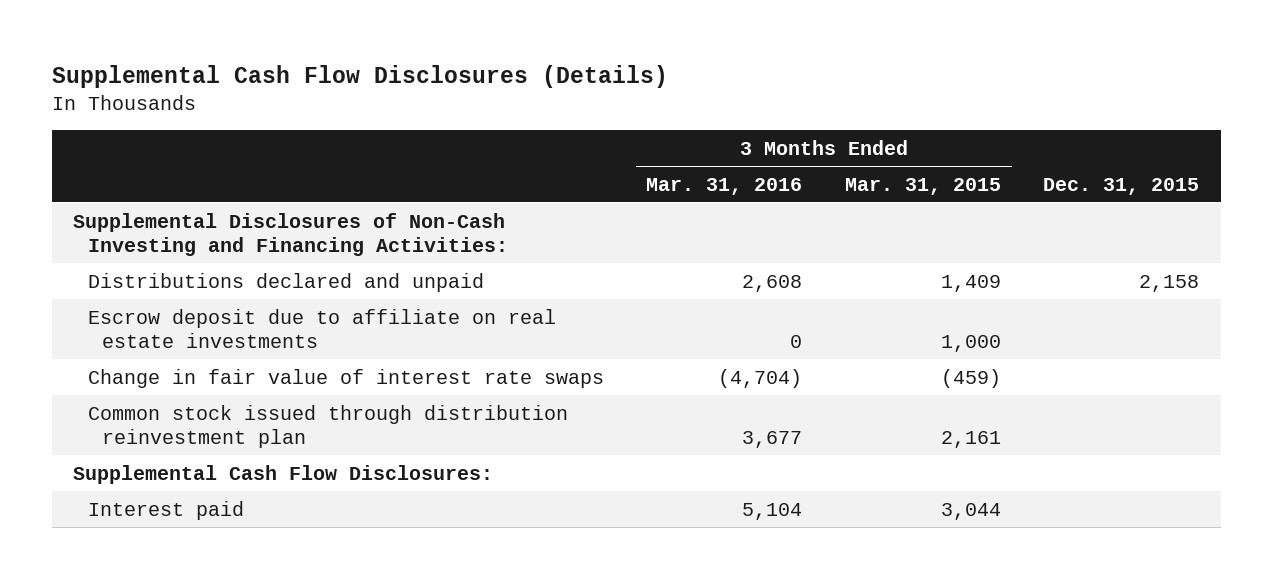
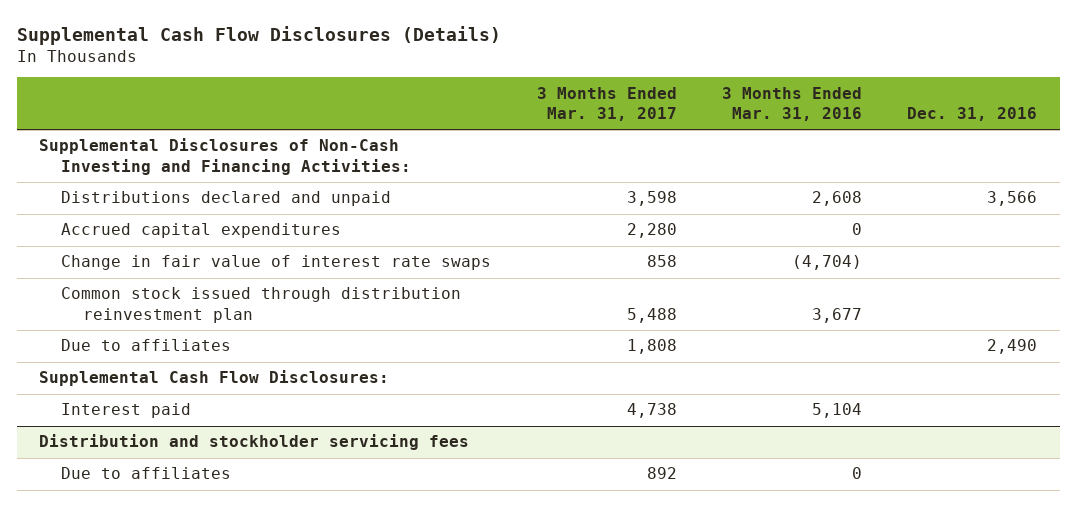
- | 3 Months Ended Mar. 31, 2016 | 3 Months Ended Mar. 31, 2015 | Dec. 31, 2015
+ | 3 Months Ended Mar. 31, 2017 | 3 Months Ended Mar. 31, 2016 | Dec. 31, 2016
- Escrow deposit due to affiliate on real estate investments | 0 | 1,000 |
+ Accrued capital expenditures | 2,280 | 0 |
+ Due to affiliates | 1,808 | | 2,490
+ Distribution and stockholder servicing fees
+ Due to affiliates | 892 | 0 |

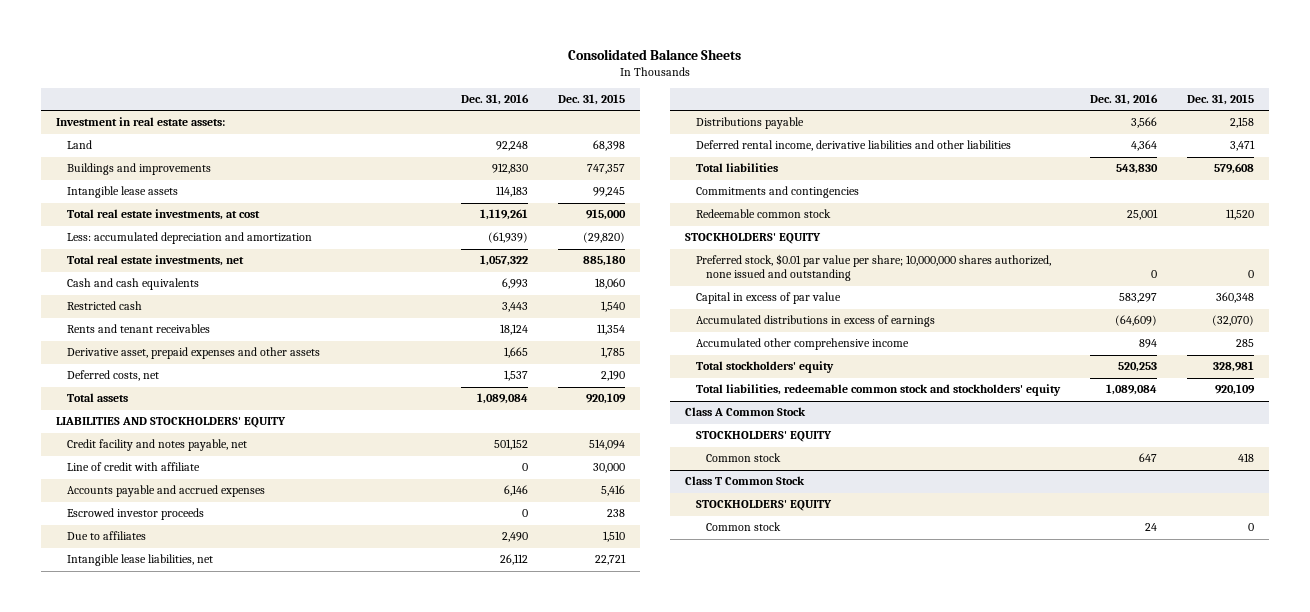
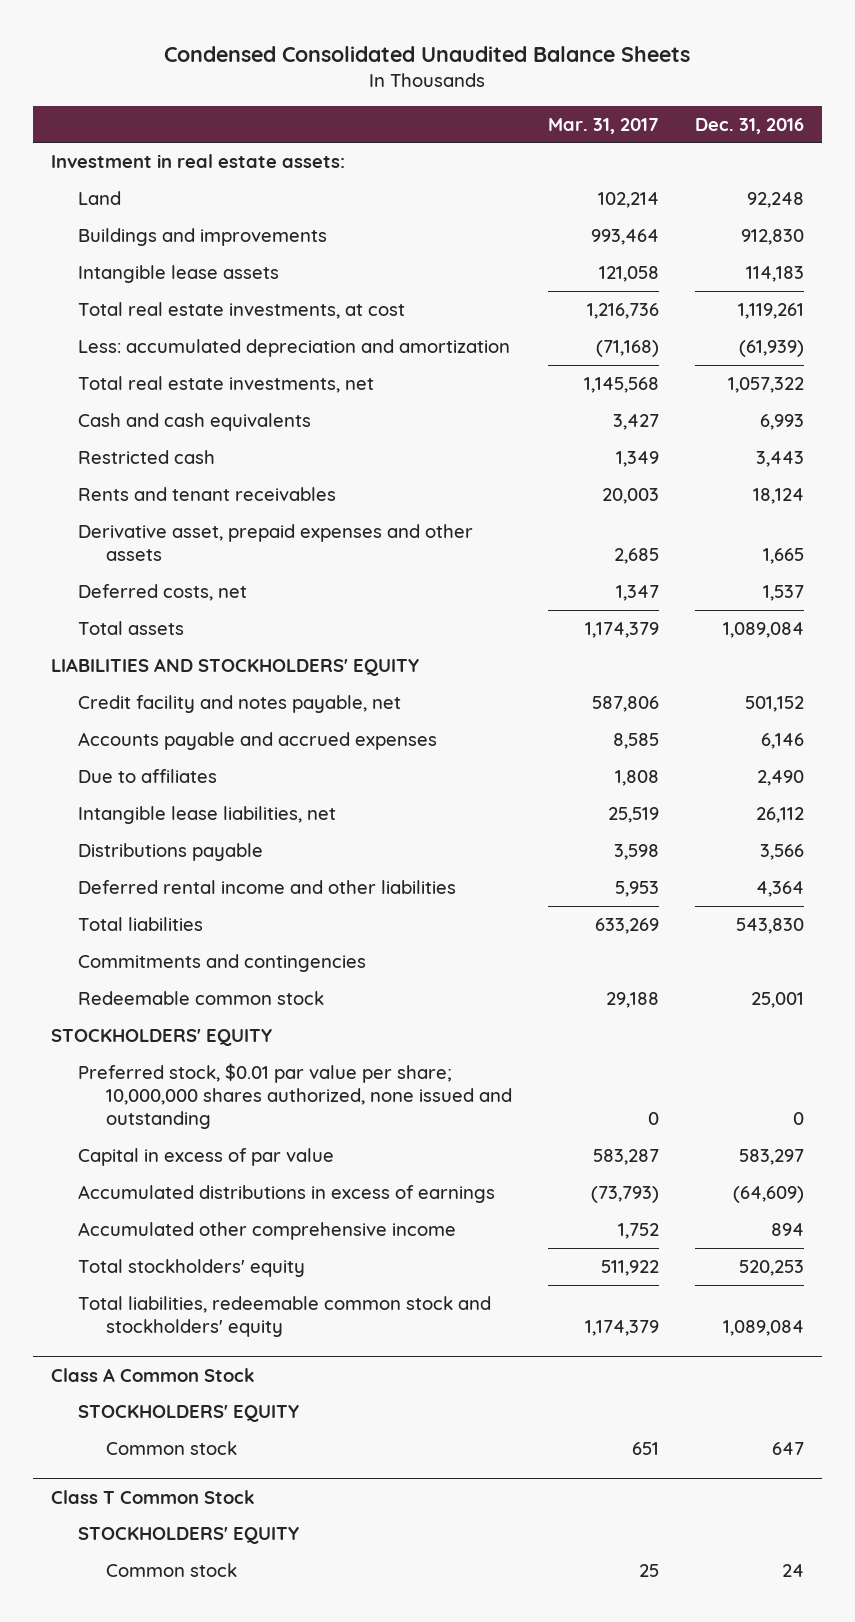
- Consolidated Balance Sheets
+ Condensed Consolidated Unaudited Balance Sheets
- | Dec. 31, 2016 | Dec. 31, 2015
+ | Mar. 31, 2017 | Dec. 31, 2016
- Line of credit with affiliate | 0 | 30,000
- Escrowed investor proceeds | 0 | 238
- Deferred rental income, derivative liabilities and other liabilities | 4,364 | 3,471
+ Deferred rental income and other liabilities | 5,953 | 4,364

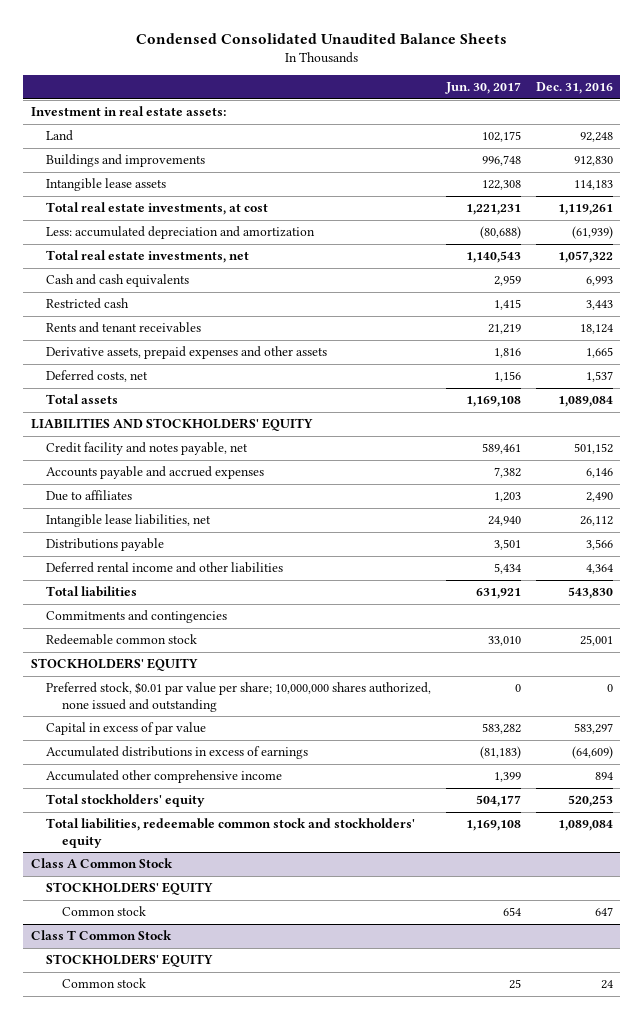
- | Mar. 31, 2017 | Dec. 31, 2016
+ | Jun. 30, 2017 | Dec. 31, 2016
- Derivative asset, prepaid expenses and other assets | 2,685 | 1,665
+ Derivative assets, prepaid expenses and other assets | 1,816 | 1,665

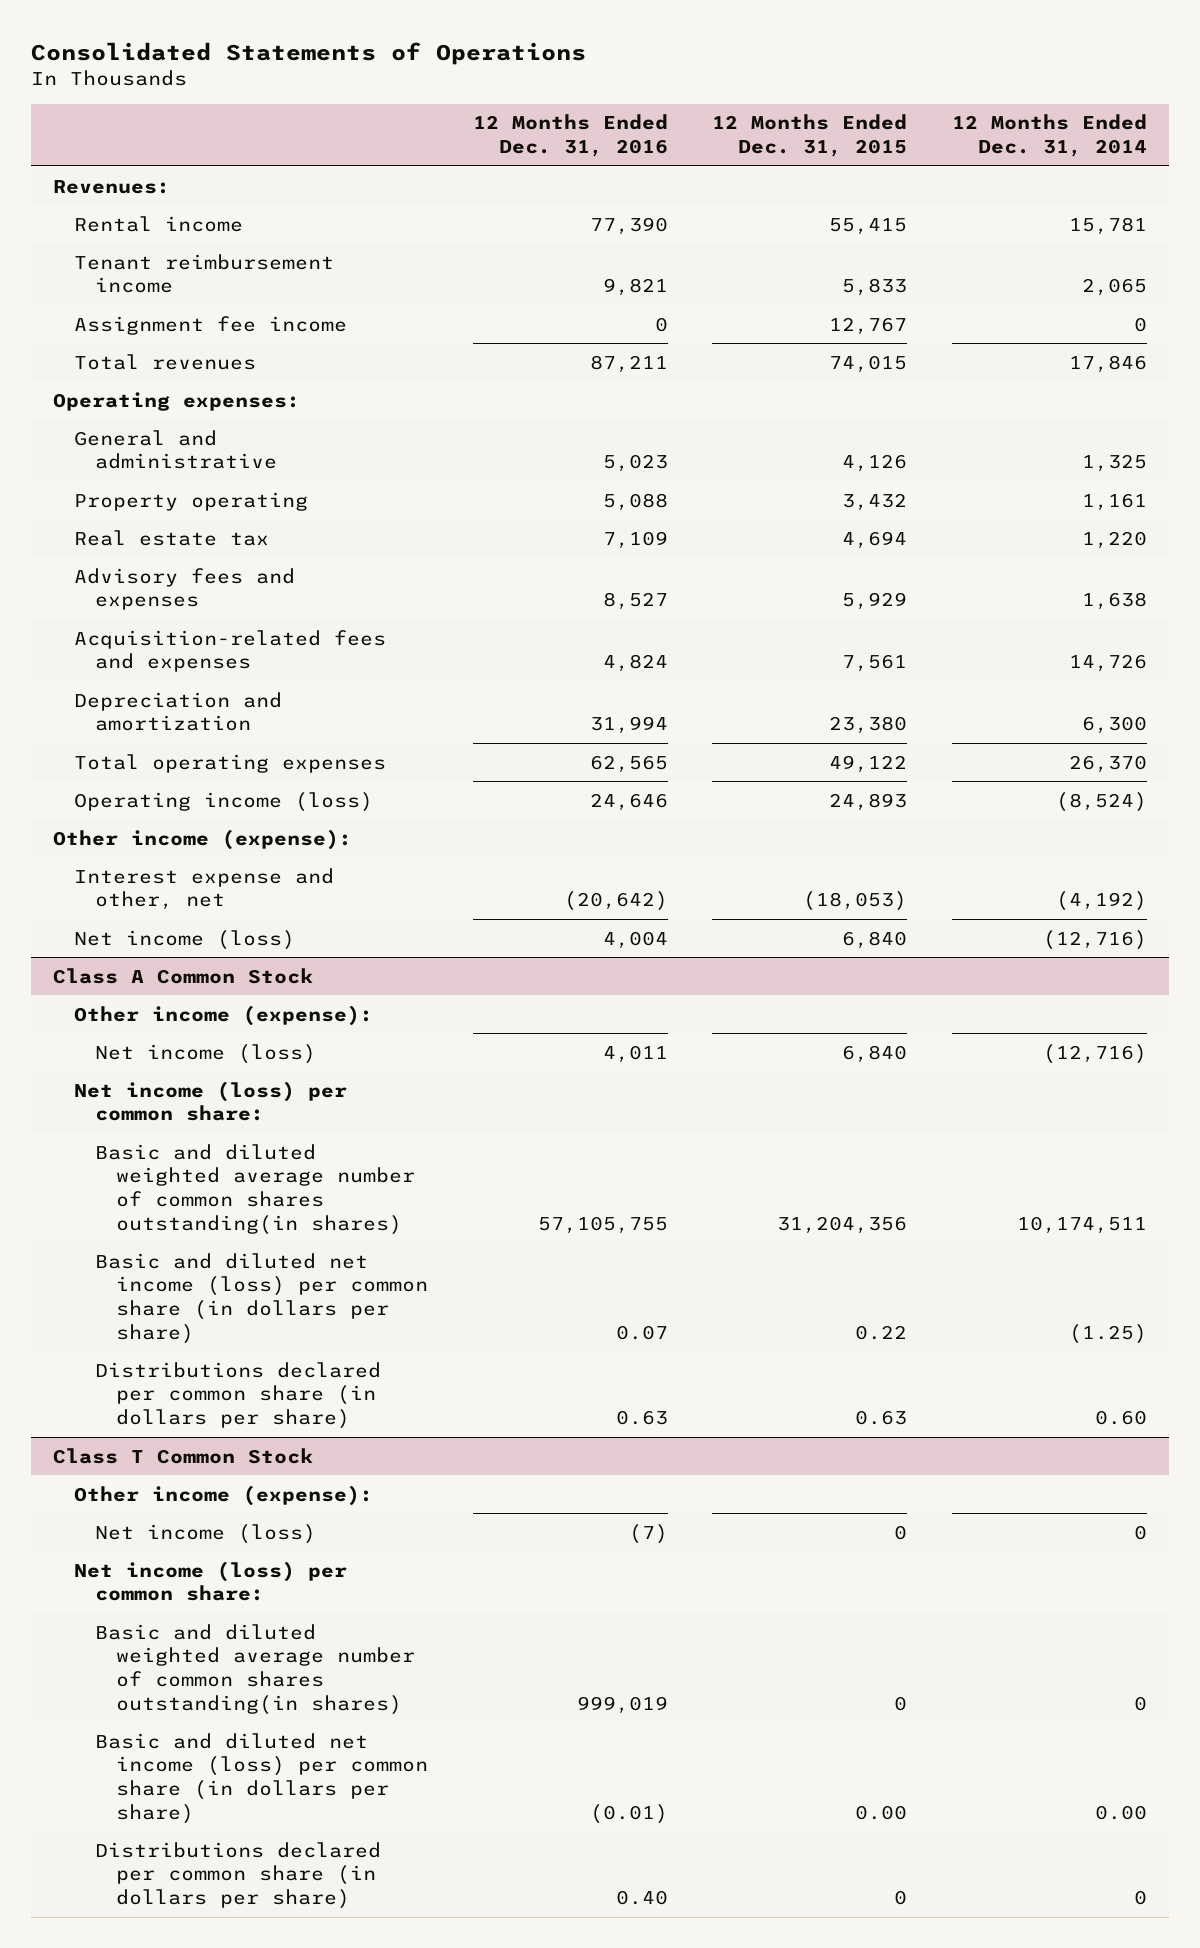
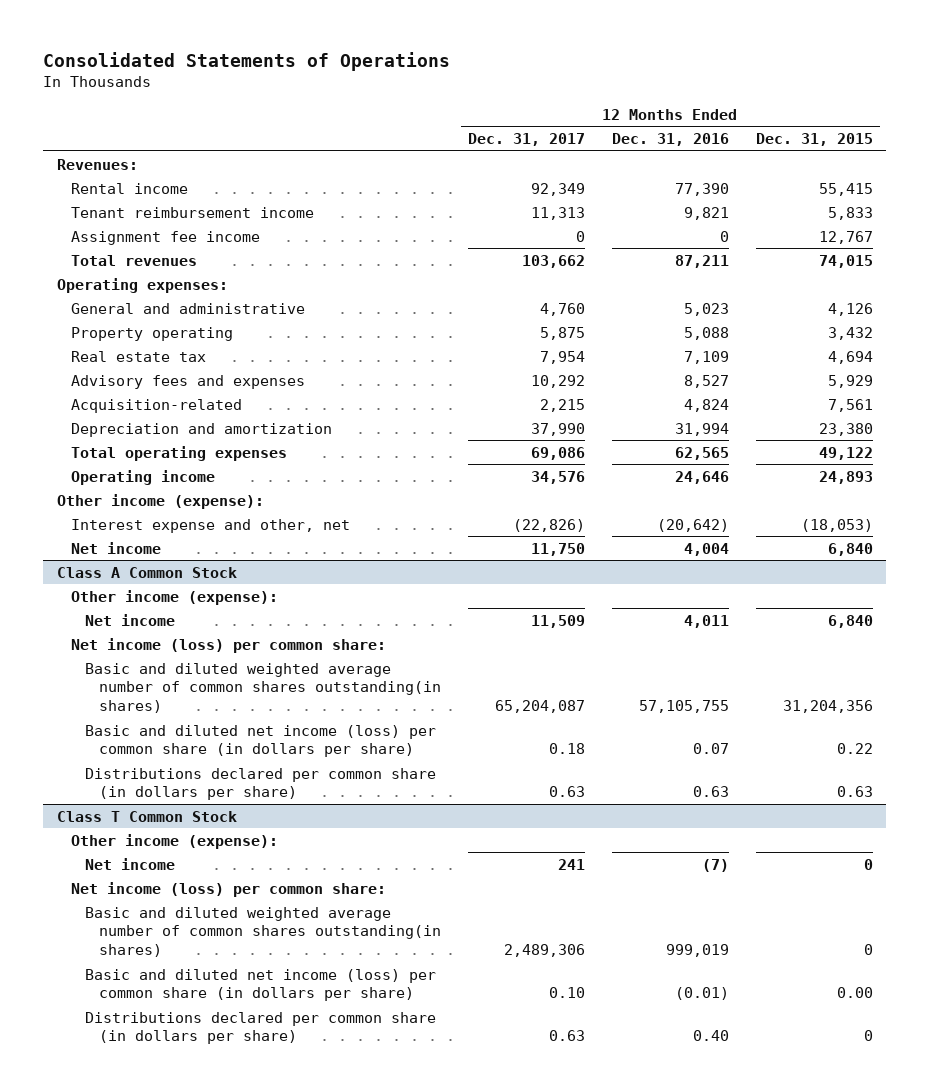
- | 12 Months Ended Dec. 31, 2016 | 12 Months Ended Dec. 31, 2015 | 12 Months Ended Dec. 31, 2014
+ | 12 Months Ended Dec. 31, 2017 | 12 Months Ended Dec. 31, 2016 | 12 Months Ended Dec. 31, 2015
- Acquisition-related fees and expenses | 4,824 | 7,561 | 14,726
+ Acquisition-related | 2,215 | 4,824 | 7,561
- Operating income (loss) | 24,646 | 24,893 | (8,524)
+ Operating income | 34,576 | 24,646 | 24,893
- Net income (loss) | 4,004 | 6,840 | (12,716)
+ Net income | 11,750 | 4,004 | 6,840
@ Class A Common Stock
- Net income (loss) | 4,011 | 6,840 | (12,716)
+ Net income | 11,509 | 4,011 | 6,840
@ Class T Common Stock
- Net income (loss) | (7) | 0 | 0
+ Net income | 241 | (7) | 0

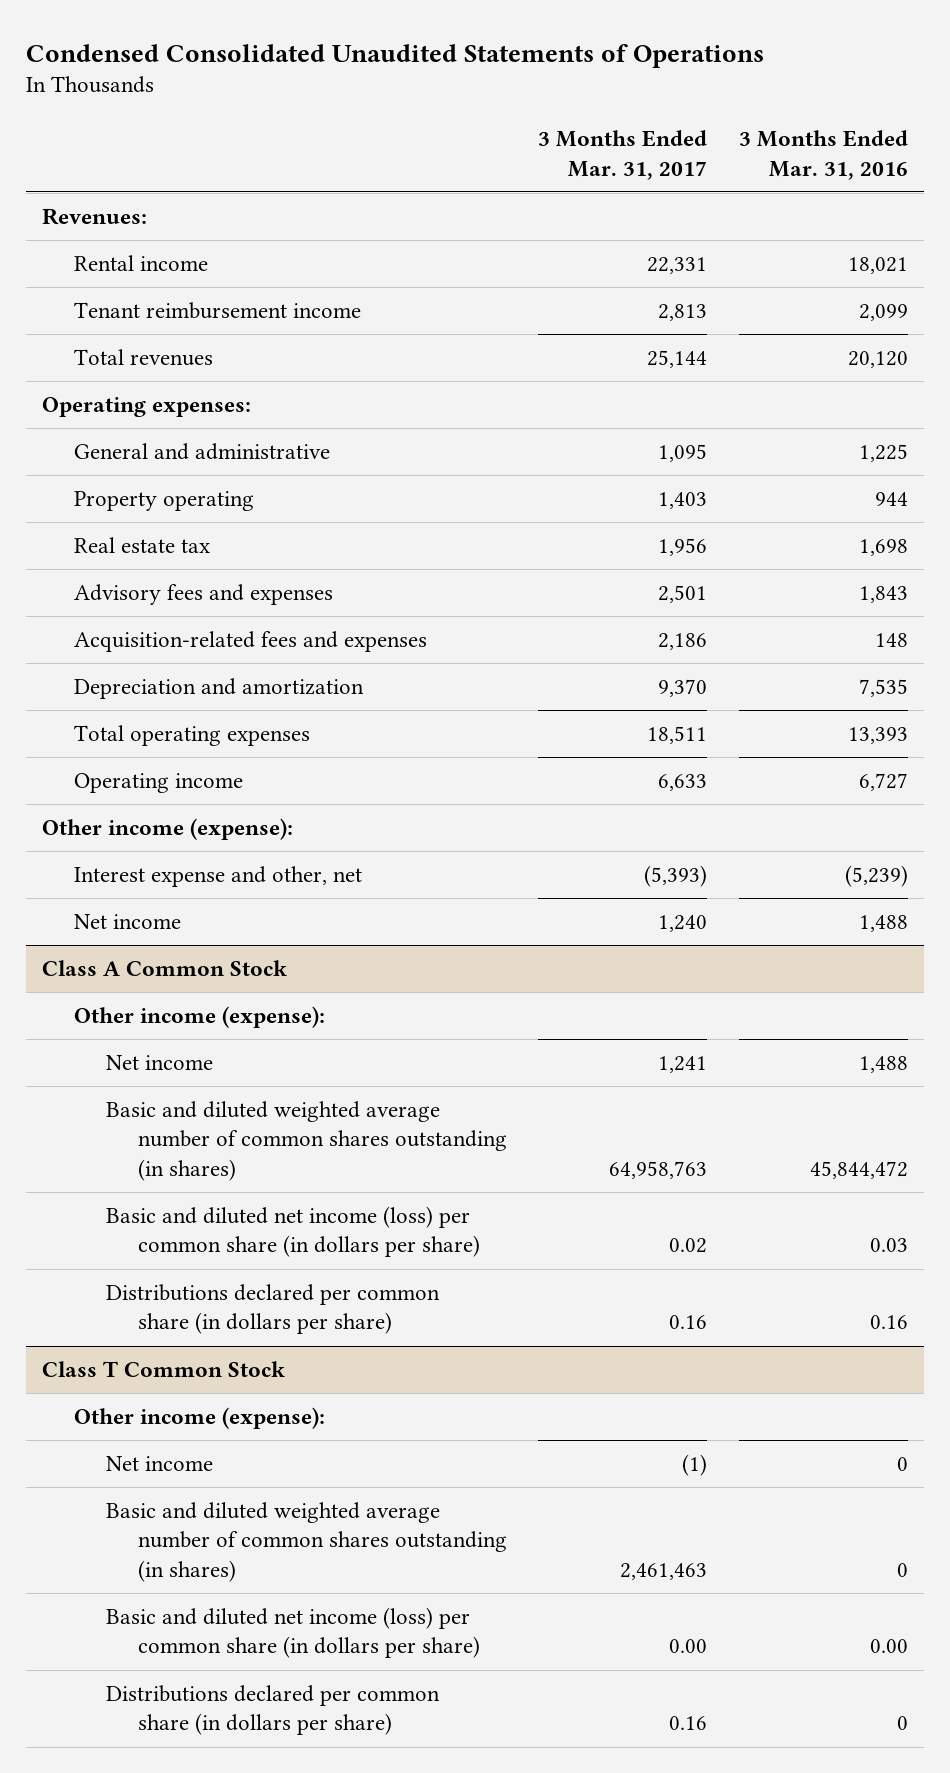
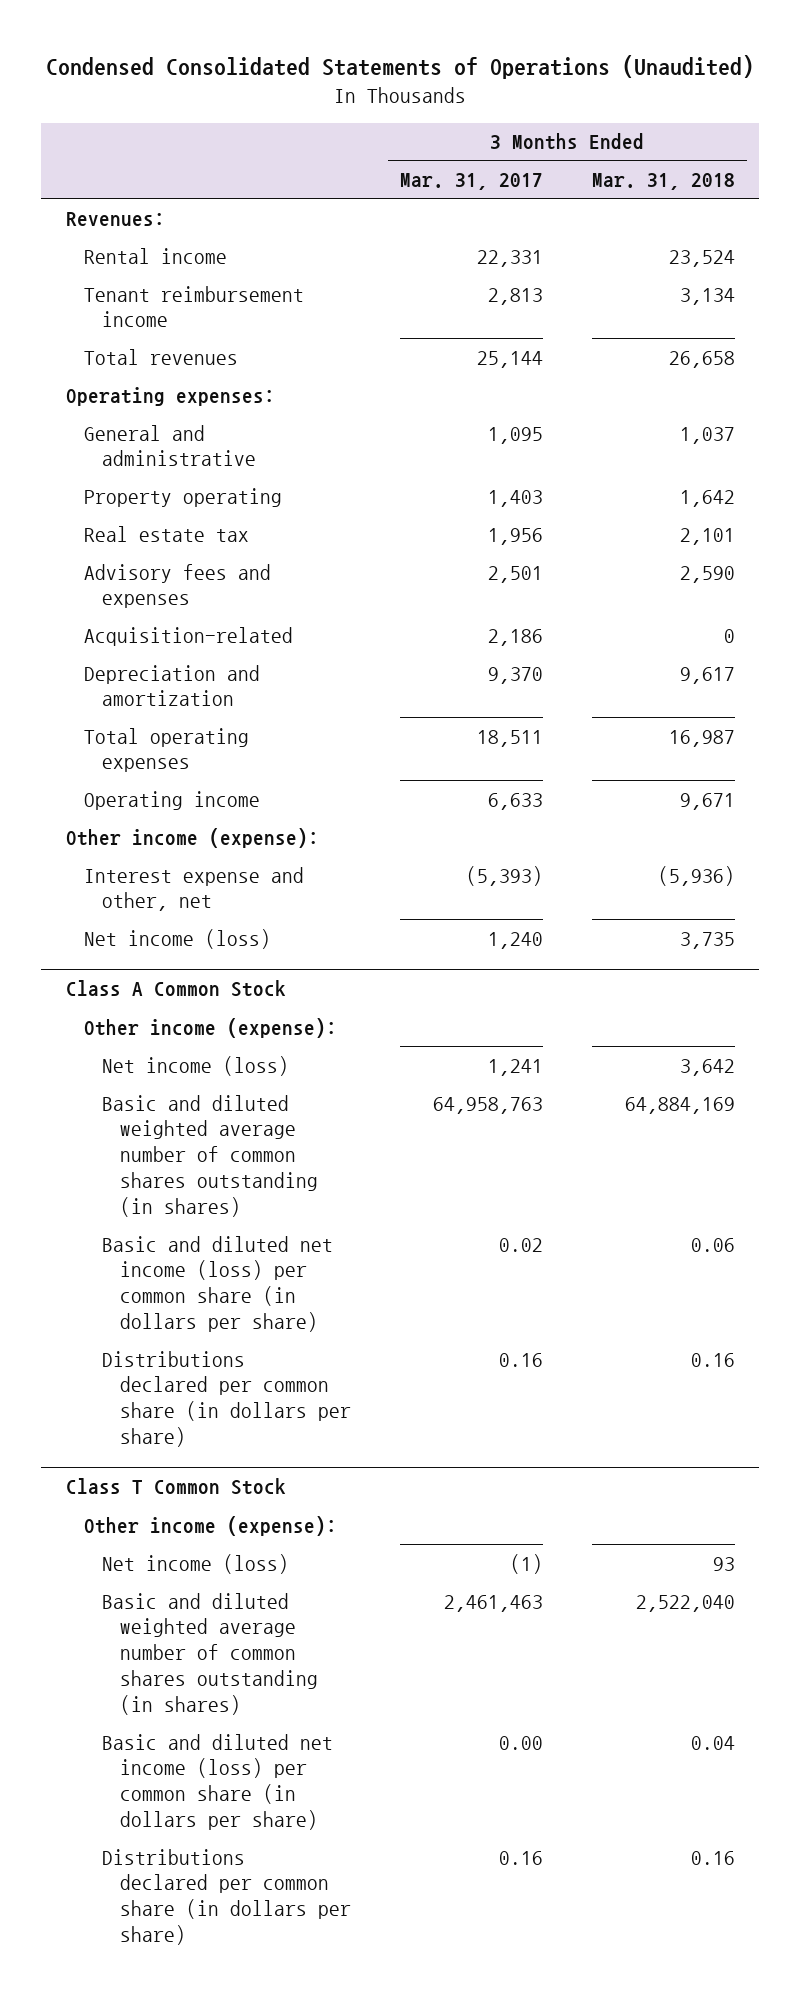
- Condensed Consolidated Unaudited Statements of Operations
+ Condensed Consolidated Statements of Operations (Unaudited)
- | 3 Months Ended Mar. 31, 2017 | 3 Months Ended Mar. 31, 2016
+ | 3 Months Ended Mar. 31, 2017 | 3 Months Ended Mar. 31, 2018
- Acquisition-related fees and expenses | 2,186 | 148
+ Acquisition-related | 2,186 | 0
- Net income | 1,240 | 1,488
+ Net income (loss) | 1,240 | 3,735
@ Class A Common Stock
- Net income | 1,241 | 1,488
+ Net income (loss) | 1,241 | 3,642
@ Class T Common Stock
- Net income | (1) | 0
+ Net income (loss) | (1) | 93

